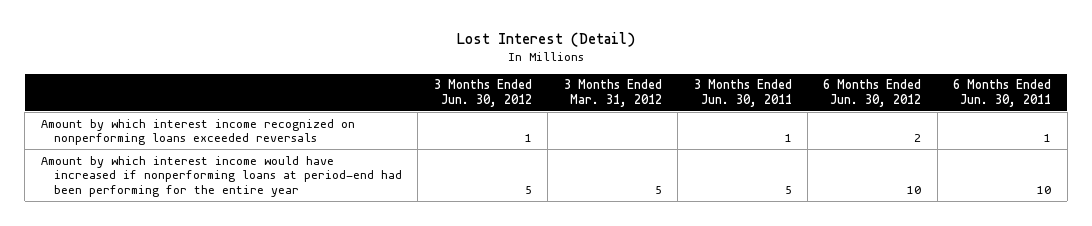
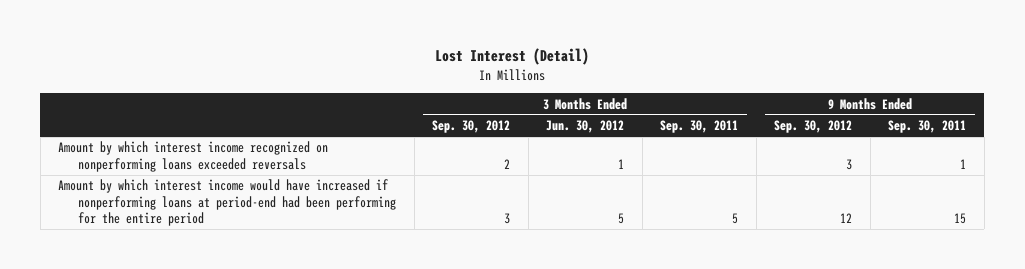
- | 3 Months Ended Jun. 30, 2012 | 3 Months Ended Mar. 31, 2012 | 3 Months Ended Jun. 30, 2011 | 6 Months Ended Jun. 30, 2012 | 6 Months Ended Jun. 30, 2011
+ | 3 Months Ended Sep. 30, 2012 | 3 Months Ended Jun. 30, 2012 | 3 Months Ended Sep. 30, 2011 | 9 Months Ended Sep. 30, 2012 | 9 Months Ended Sep. 30, 2011
- Amount by which interest income would have increased if nonperforming loans at period-end had been performing for the entire year | 5 | 5 | 5 | 10 | 10
+ Amount by which interest income would have increased if nonperforming loans at period-end had been performing for the entire period | 3 | 5 | 5 | 12 | 15

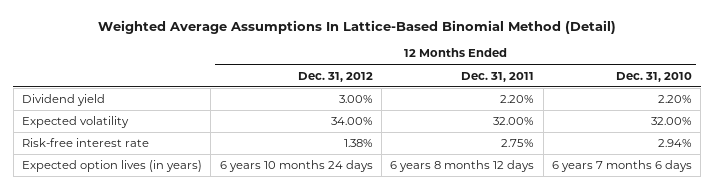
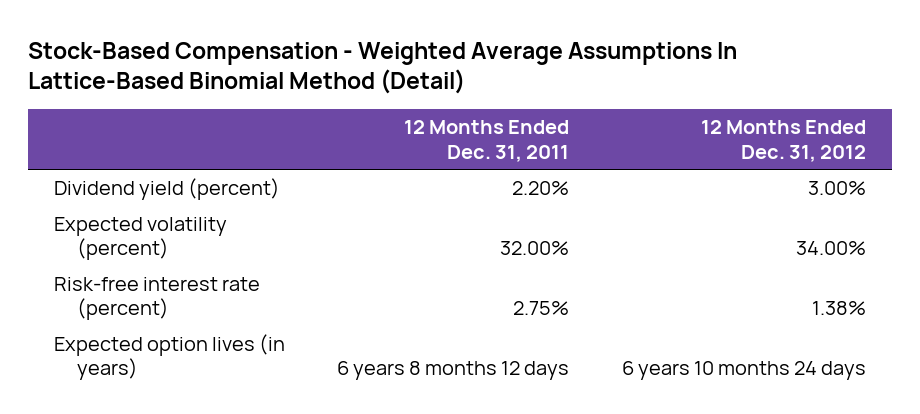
- Weighted Average Assumptions In Lattice-Based Binomial Method (Detail)
+ Stock-Based Compensation - Weighted Average Assumptions In Lattice-Based Binomial Method (Detail)
- | 12 Months Ended Dec. 31, 2012 | 12 Months Ended Dec. 31, 2011 | 12 Months Ended Dec. 31, 2010
+ | 12 Months Ended Dec. 31, 2011 | 12 Months Ended Dec. 31, 2012
- Dividend yield | 3.00% | 2.20% | 2.20%
- Expected volatility | 34.00% | 32.00% | 32.00%
- Risk-free interest rate | 1.38% | 2.75% | 2.94%
+ Dividend yield (percent) | 2.20% | 3.00%
+ Expected volatility (percent) | 32.00% | 34.00%
+ Risk-free interest rate (percent) | 2.75% | 1.38%

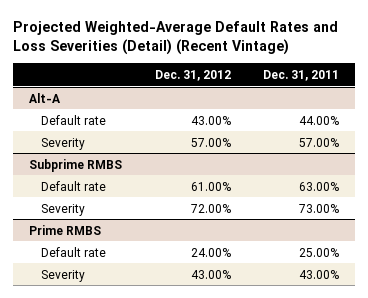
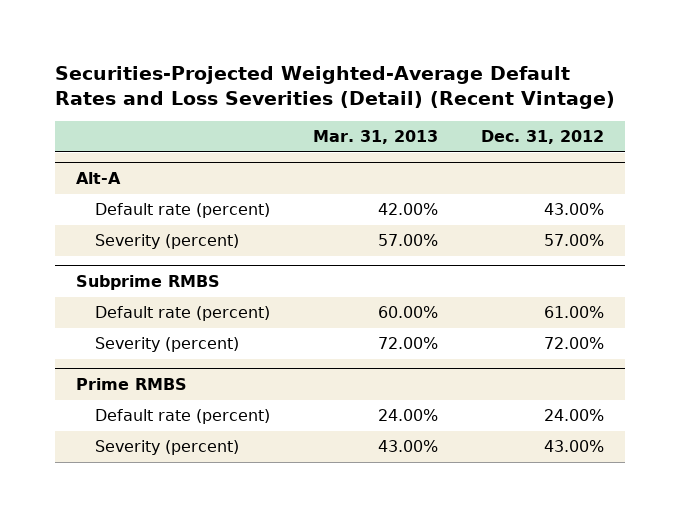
- Projected Weighted-Average Default Rates and Loss Severities (Detail) (Recent Vintage)
+ Securities-Projected Weighted-Average Default Rates and Loss Severities (Detail) (Recent Vintage)
- | Dec. 31, 2012 | Dec. 31, 2011
+ | Mar. 31, 2013 | Dec. 31, 2012
@ Alt-A
- Default rate | 43.00% | 44.00%
- Severity | 57.00% | 57.00%
+ Default rate (percent) | 42.00% | 43.00%
+ Severity (percent) | 57.00% | 57.00%
@ Subprime RMBS
- Default rate | 61.00% | 63.00%
- Severity | 72.00% | 73.00%
+ Default rate (percent) | 60.00% | 61.00%
+ Severity (percent) | 72.00% | 72.00%
@ Prime RMBS
- Default rate | 24.00% | 25.00%
- Severity | 43.00% | 43.00%
+ Default rate (percent) | 24.00% | 24.00%
+ Severity (percent) | 43.00% | 43.00%

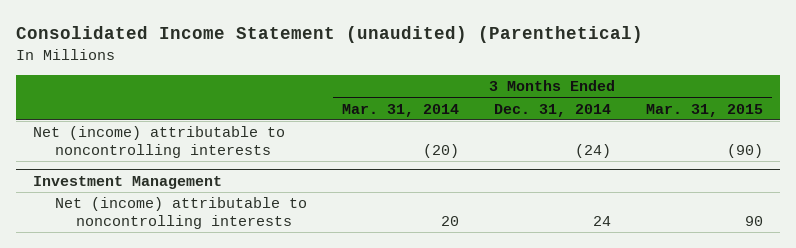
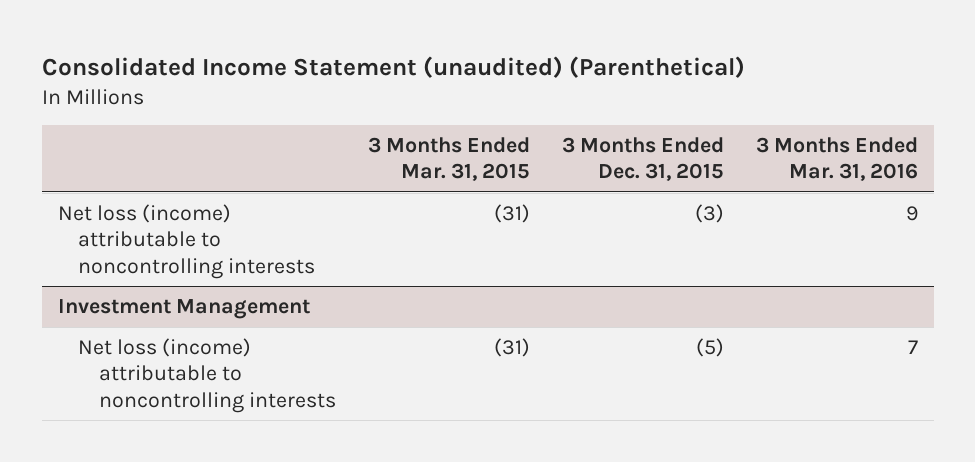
- | 3 Months Ended Mar. 31, 2014 | 3 Months Ended Dec. 31, 2014 | 3 Months Ended Mar. 31, 2015
+ | 3 Months Ended Mar. 31, 2015 | 3 Months Ended Dec. 31, 2015 | 3 Months Ended Mar. 31, 2016
- Net (income) attributable to noncontrolling interests | (20) | (24) | (90)
+ Net loss (income) attributable to noncontrolling interests | (31) | (3) | 9
@ Investment Management
- Net (income) attributable to noncontrolling interests | 20 | 24 | 90
+ Net loss (income) attributable to noncontrolling interests | (31) | (5) | 7

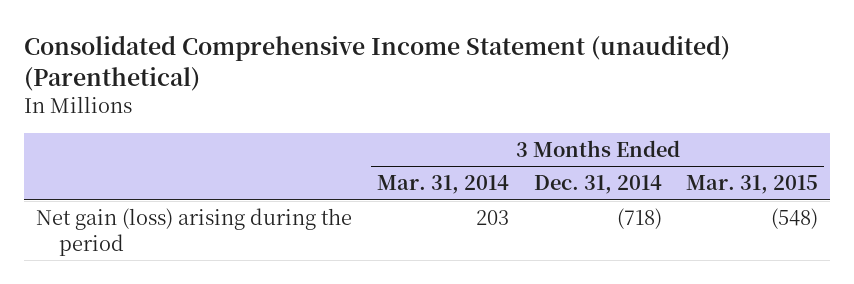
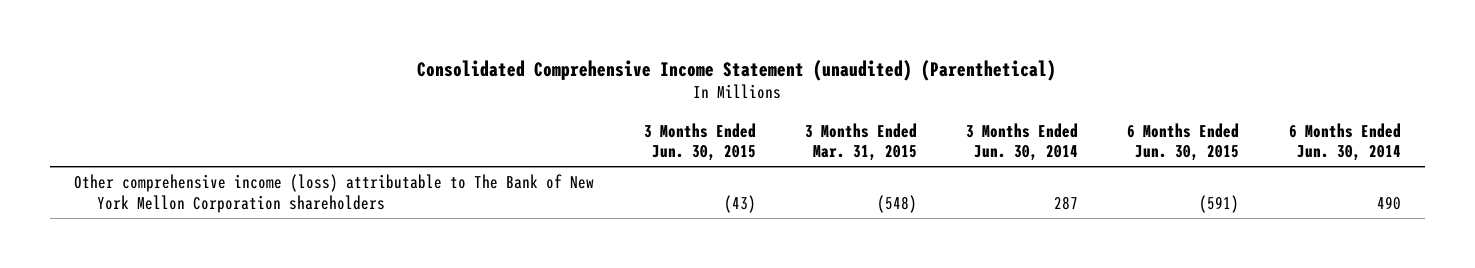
- | 3 Months Ended Mar. 31, 2014 | 3 Months Ended Dec. 31, 2014 | 3 Months Ended Mar. 31, 2015
+ | 3 Months Ended Jun. 30, 2015 | 3 Months Ended Mar. 31, 2015 | 3 Months Ended Jun. 30, 2014 | 6 Months Ended Jun. 30, 2015 | 6 Months Ended Jun. 30, 2014
- Net gain (loss) arising during the period | 203 | (718) | (548)
+ Other comprehensive income (loss) attributable to The Bank of New York Mellon Corporation shareholders | (43) | (548) | 287 | (591) | 490

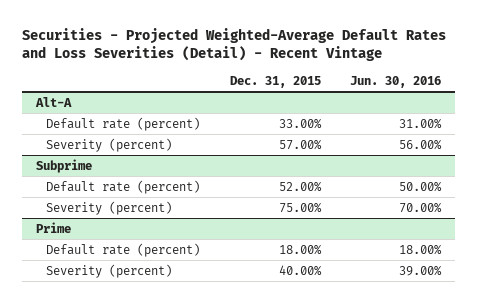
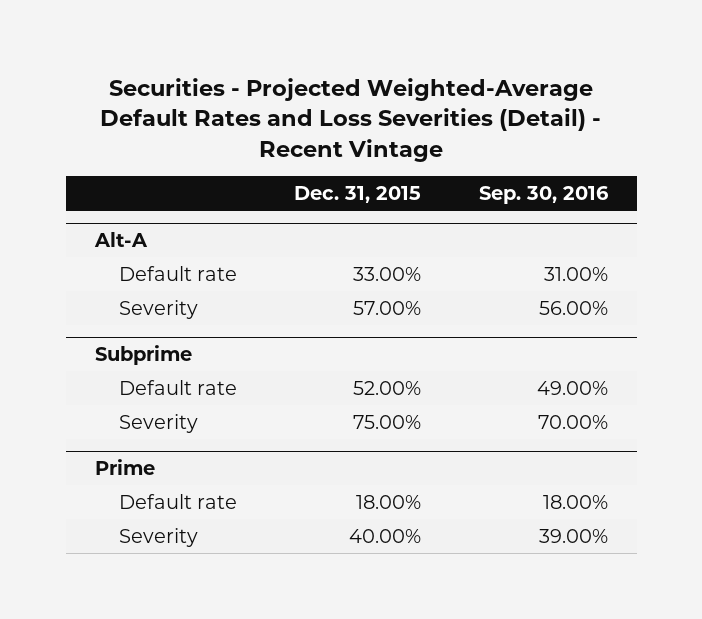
- | Dec. 31, 2015 | Jun. 30, 2016
+ | Dec. 31, 2015 | Sep. 30, 2016
@ Alt-A
- Default rate (percent) | 33.00% | 31.00%
- Severity (percent) | 57.00% | 56.00%
+ Default rate | 33.00% | 31.00%
+ Severity | 57.00% | 56.00%
@ Subprime
- Default rate (percent) | 52.00% | 50.00%
- Severity (percent) | 75.00% | 70.00%
+ Default rate | 52.00% | 49.00%
+ Severity | 75.00% | 70.00%
@ Prime
- Default rate (percent) | 18.00% | 18.00%
- Severity (percent) | 40.00% | 39.00%
+ Default rate | 18.00% | 18.00%
+ Severity | 40.00% | 39.00%

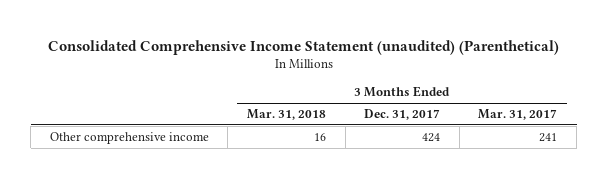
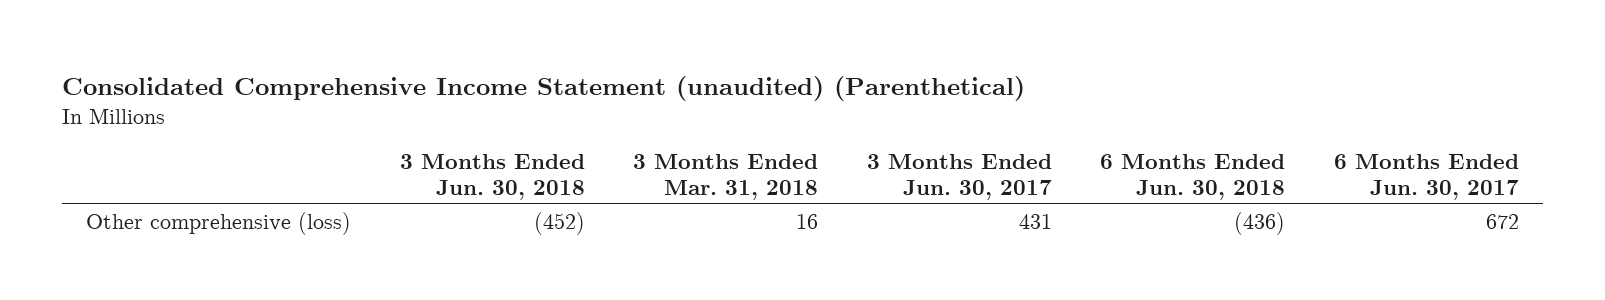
- | 3 Months Ended Mar. 31, 2018 | 3 Months Ended Dec. 31, 2017 | 3 Months Ended Mar. 31, 2017
+ | 3 Months Ended Jun. 30, 2018 | 3 Months Ended Mar. 31, 2018 | 3 Months Ended Jun. 30, 2017 | 6 Months Ended Jun. 30, 2018 | 6 Months Ended Jun. 30, 2017
- Other comprehensive income | 16 | 424 | 241
+ Other comprehensive (loss) | (452) | 16 | 431 | (436) | 672

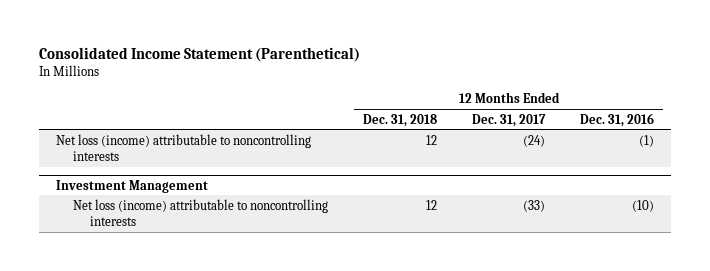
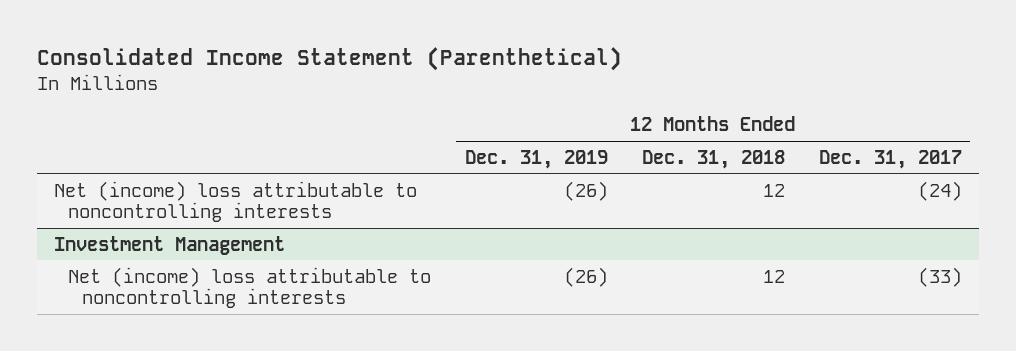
- | 12 Months Ended Dec. 31, 2018 | 12 Months Ended Dec. 31, 2017 | 12 Months Ended Dec. 31, 2016
+ | 12 Months Ended Dec. 31, 2019 | 12 Months Ended Dec. 31, 2018 | 12 Months Ended Dec. 31, 2017
- Net loss (income) attributable to noncontrolling interests | 12 | (24) | (1)
+ Net (income) loss attributable to noncontrolling interests | (26) | 12 | (24)
@ Investment Management
- Net loss (income) attributable to noncontrolling interests | 12 | (33) | (10)
+ Net (income) loss attributable to noncontrolling interests | (26) | 12 | (33)

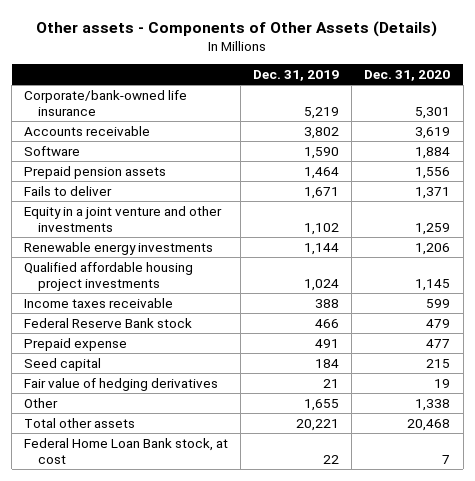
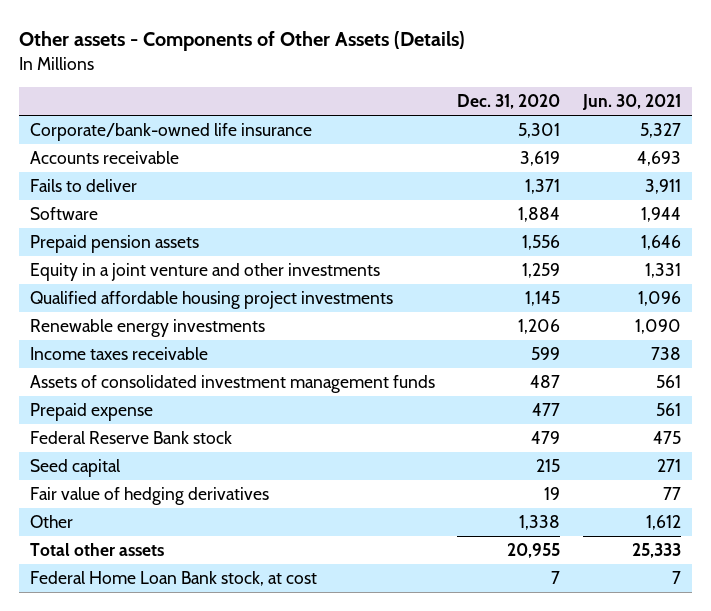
- | Dec. 31, 2019 | Dec. 31, 2020
+ | Dec. 31, 2020 | Jun. 30, 2021
moved up: Fails to deliver | 1,371 | 3,911
moved down: Renewable energy investments | 1,206 | 1,090
+ Assets of consolidated investment management funds | 487 | 561
moved down: Federal Reserve Bank stock | 479 | 475
- Total other assets | 20,221 | 20,468
+ Total other assets | 20,955 | 25,333

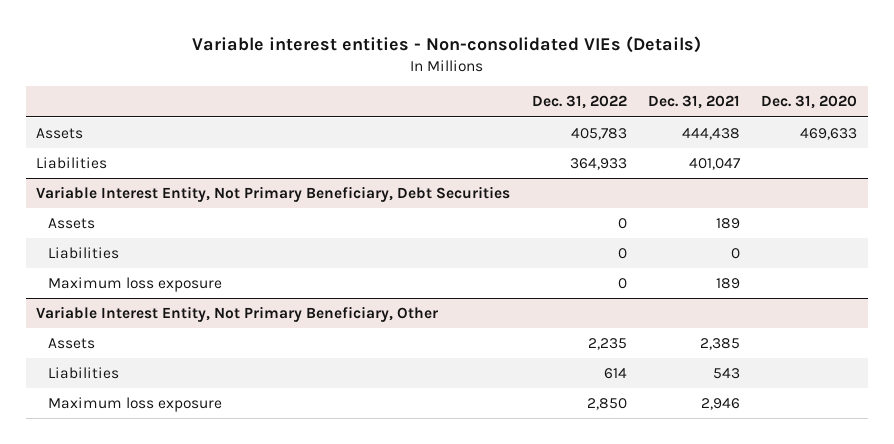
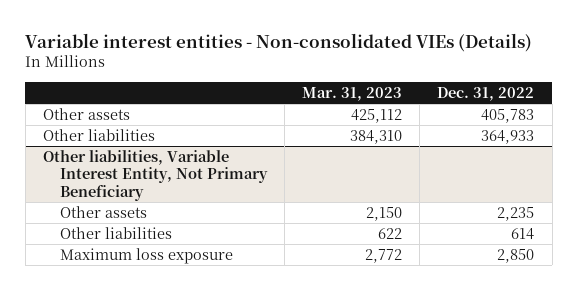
- | Dec. 31, 2022 | Dec. 31, 2021 | Dec. 31, 2020
+ | Mar. 31, 2023 | Dec. 31, 2022
- Assets | 405,783 | 444,438 | 469,633
- Liabilities | 364,933 | 401,047 |
- Variable Interest Entity, Not Primary Beneficiary, Debt Securities
- Assets | 0 | 189 |
- Liabilities | 0 | 0 |
- Maximum loss exposure | 0 | 189 |
- Variable Interest Entity, Not Primary Beneficiary, Other
- Assets | 2,235 | 2,385 |
- Liabilities | 614 | 543 |
+ Other assets | 425,112 | 405,783
+ Other liabilities | 384,310 | 364,933
+ Other liabilities, Variable Interest Entity, Not Primary Beneficiary
+ Other assets | 2,150 | 2,235
+ Other liabilities | 622 | 614

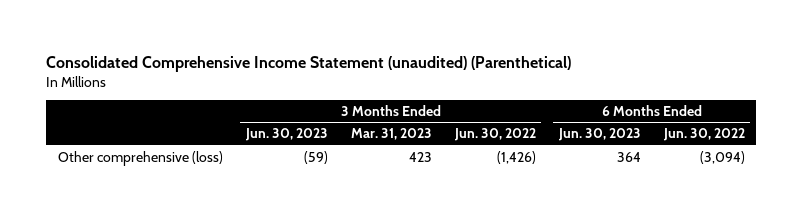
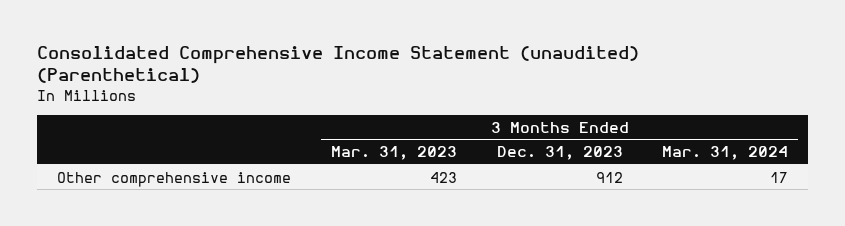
- | 3 Months Ended Jun. 30, 2023 | 3 Months Ended Mar. 31, 2023 | 3 Months Ended Jun. 30, 2022 | 6 Months Ended Jun. 30, 2023 | 6 Months Ended Jun. 30, 2022
+ | 3 Months Ended Mar. 31, 2023 | 3 Months Ended Dec. 31, 2023 | 3 Months Ended Mar. 31, 2024
- Other comprehensive (loss) | (59) | 423 | (1,426) | 364 | (3,094)
+ Other comprehensive income | 423 | 912 | 17

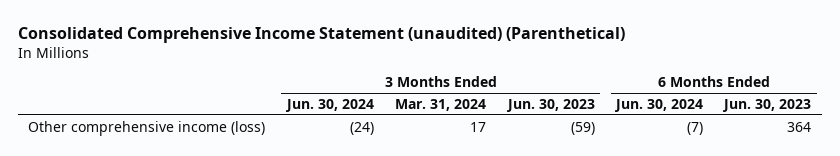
- | 3 Months Ended Mar. 31, 2023 | 3 Months Ended Dec. 31, 2023 | 3 Months Ended Mar. 31, 2024
+ | 3 Months Ended Jun. 30, 2024 | 3 Months Ended Mar. 31, 2024 | 3 Months Ended Jun. 30, 2023 | 6 Months Ended Jun. 30, 2024 | 6 Months Ended Jun. 30, 2023
- Other comprehensive income | 423 | 912 | 17
+ Other comprehensive income (loss) | (24) | 17 | (59) | (7) | 364

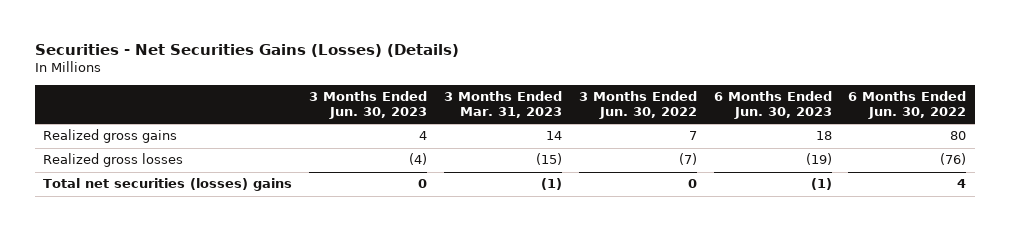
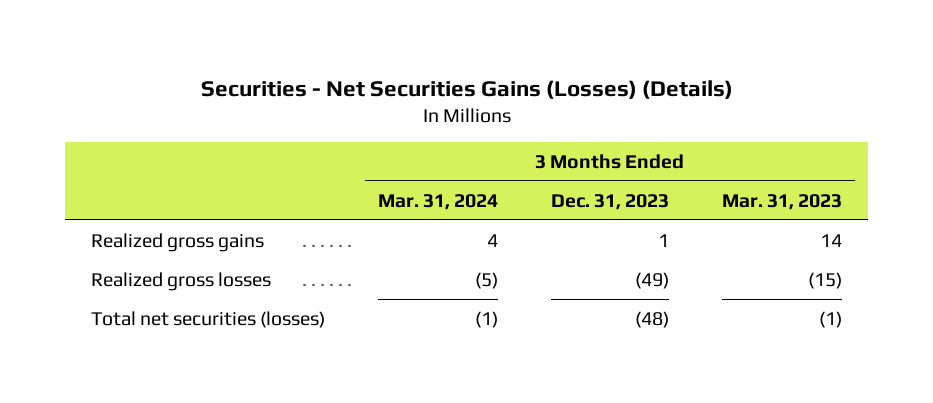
- | 3 Months Ended Jun. 30, 2023 | 3 Months Ended Mar. 31, 2023 | 3 Months Ended Jun. 30, 2022 | 6 Months Ended Jun. 30, 2023 | 6 Months Ended Jun. 30, 2022
+ | 3 Months Ended Mar. 31, 2024 | 3 Months Ended Dec. 31, 2023 | 3 Months Ended Mar. 31, 2023
- Total net securities (losses) gains | 0 | (1) | 0 | (1) | 4
+ Total net securities (losses) | (1) | (48) | (1)

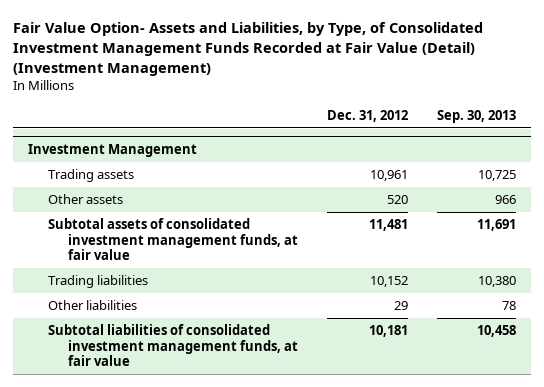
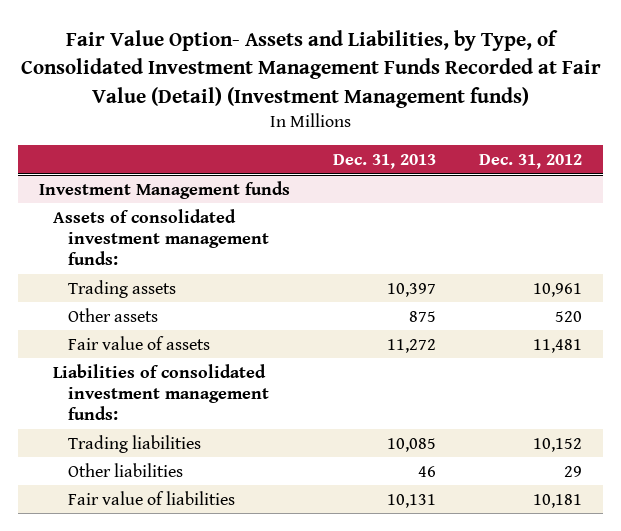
- Fair Value Option- Assets and Liabilities, by Type, of Consolidated Investment Management Funds Recorded at Fair Value (Detail) (Investment Management)
+ Fair Value Option- Assets and Liabilities, by Type, of Consolidated Investment Management Funds Recorded at Fair Value (Detail) (Investment Management funds)
- | Dec. 31, 2012 | Sep. 30, 2013
+ | Dec. 31, 2013 | Dec. 31, 2012
- Investment Management
+ Investment Management funds
+ Assets of consolidated investment management funds:
- Subtotal assets of consolidated investment management funds, at fair value | 11,481 | 11,691
+ Fair value of assets | 11,272 | 11,481
+ Liabilities of consolidated investment management funds:
- Subtotal liabilities of consolidated investment management funds, at fair value | 10,181 | 10,458
+ Fair value of liabilities | 10,131 | 10,181

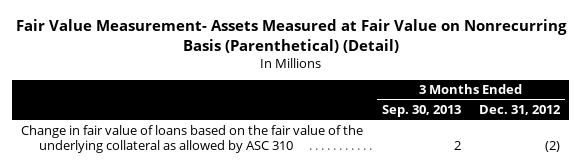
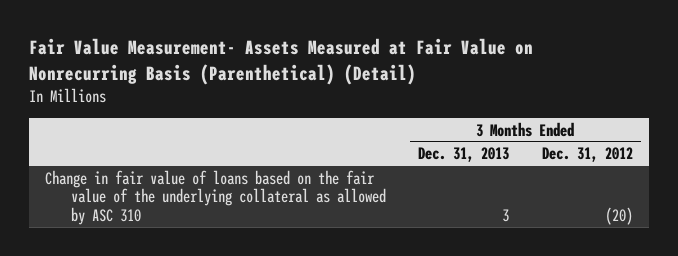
- | 3 Months Ended Sep. 30, 2013 | 3 Months Ended Dec. 31, 2012
+ | 3 Months Ended Dec. 31, 2013 | 3 Months Ended Dec. 31, 2012
- Change in fair value of loans based on the fair value of the underlying collateral as allowed by ASC 310 | 2 | (2)
+ Change in fair value of loans based on the fair value of the underlying collateral as allowed by ASC 310 | 3 | (20)

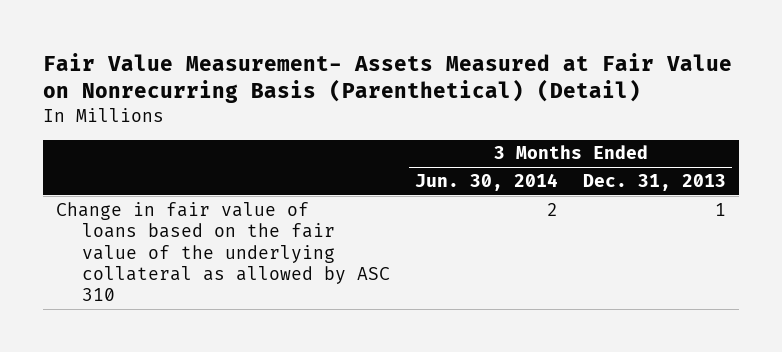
- | 3 Months Ended Dec. 31, 2013 | 3 Months Ended Dec. 31, 2012
+ | 3 Months Ended Jun. 30, 2014 | 3 Months Ended Dec. 31, 2013
- Change in fair value of loans based on the fair value of the underlying collateral as allowed by ASC 310 | 3 | (20)
+ Change in fair value of loans based on the fair value of the underlying collateral as allowed by ASC 310 | 2 | 1

